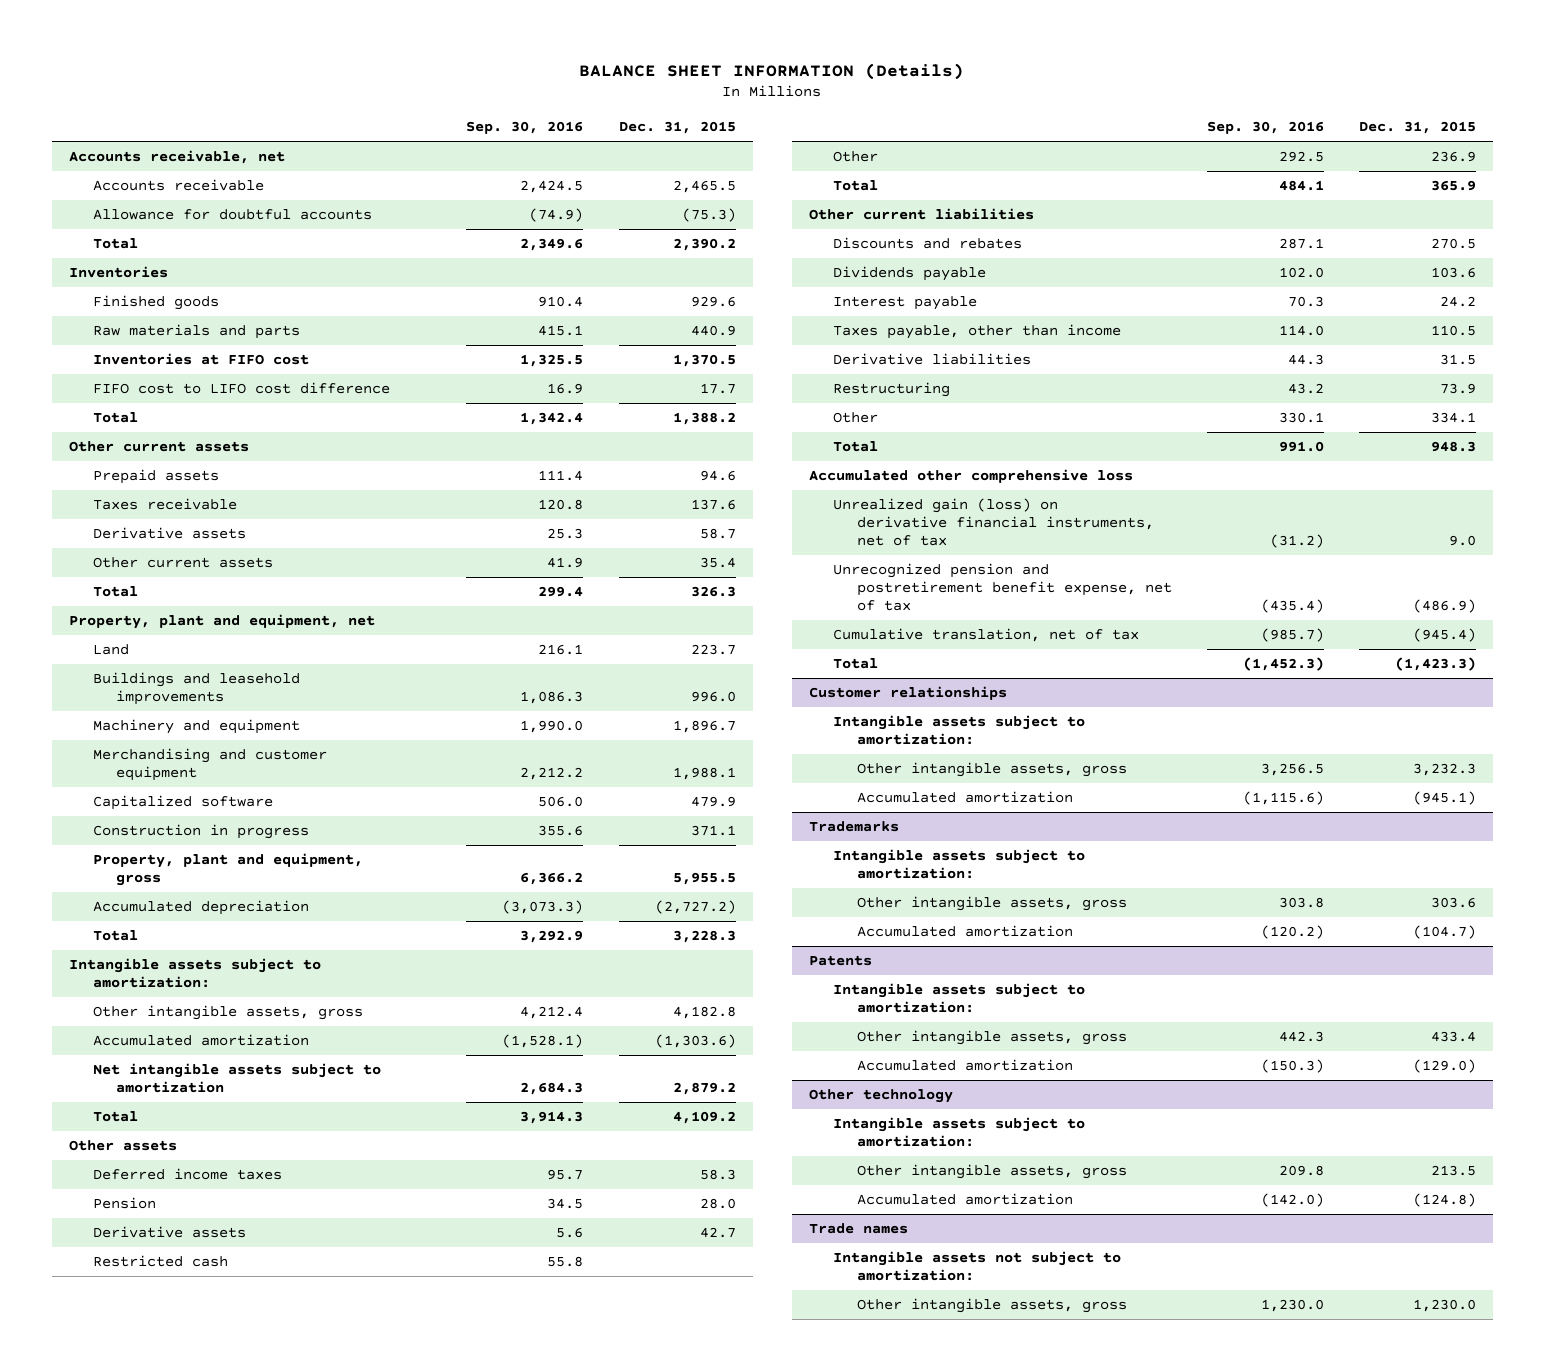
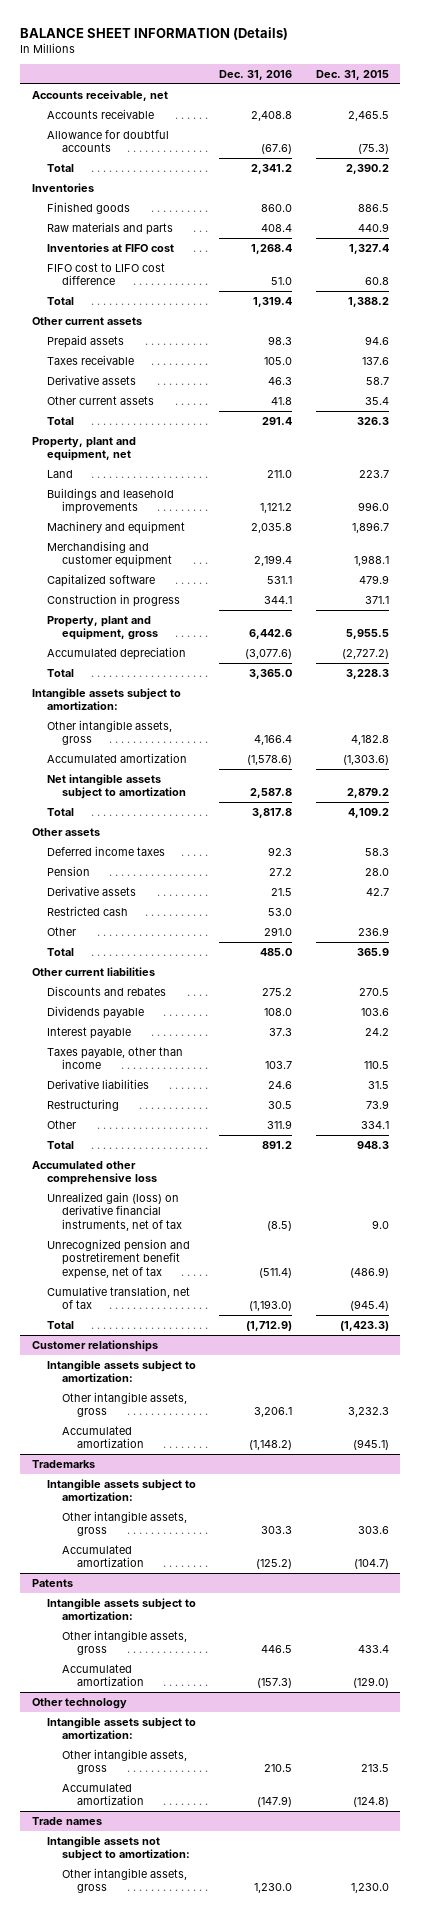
- | Sep. 30, 2016 | Dec. 31, 2015
+ | Dec. 31, 2016 | Dec. 31, 2015
- Finished goods | 910.4 | 929.6
+ Finished goods | 860.0 | 886.5
- Inventories at FIFO cost | 1,325.5 | 1,370.5
- FIFO cost to LIFO cost difference | 16.9 | 17.7
+ Inventories at FIFO cost | 1,268.4 | 1,327.4
+ FIFO cost to LIFO cost difference | 51.0 | 60.8

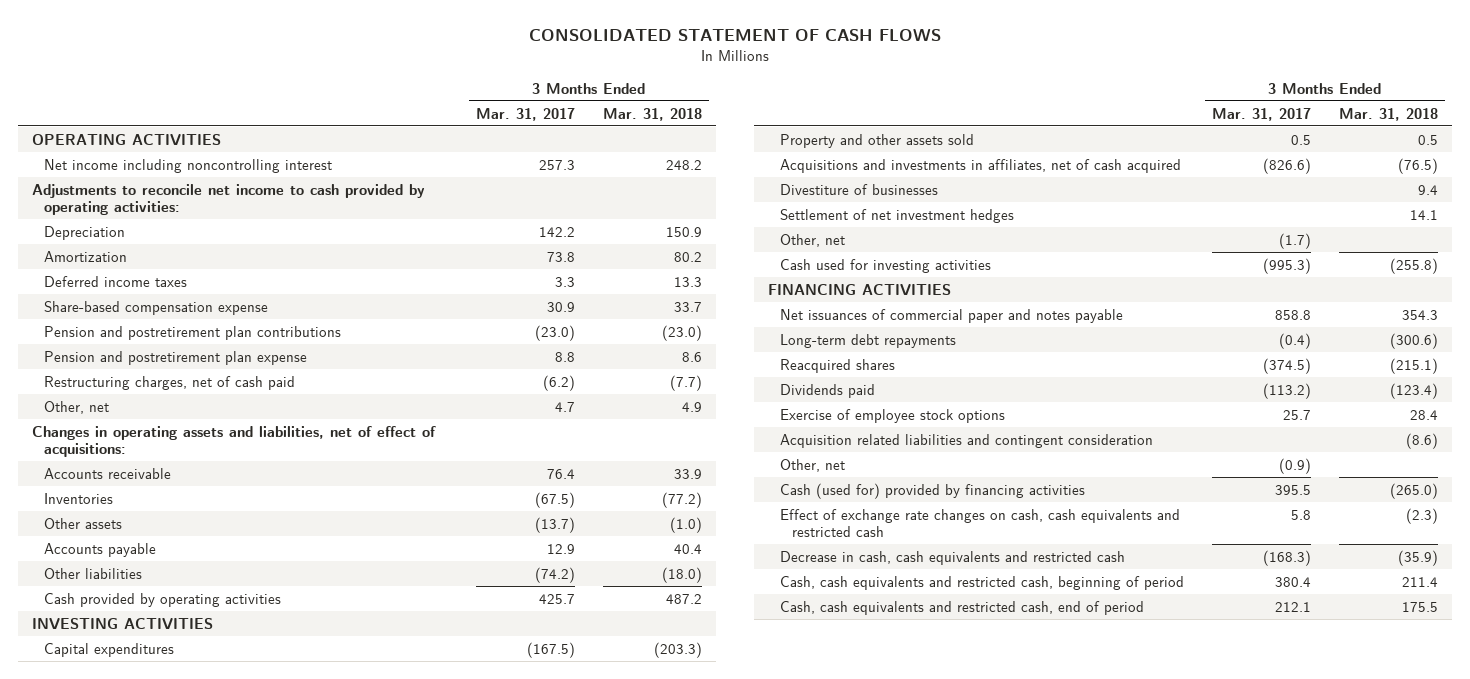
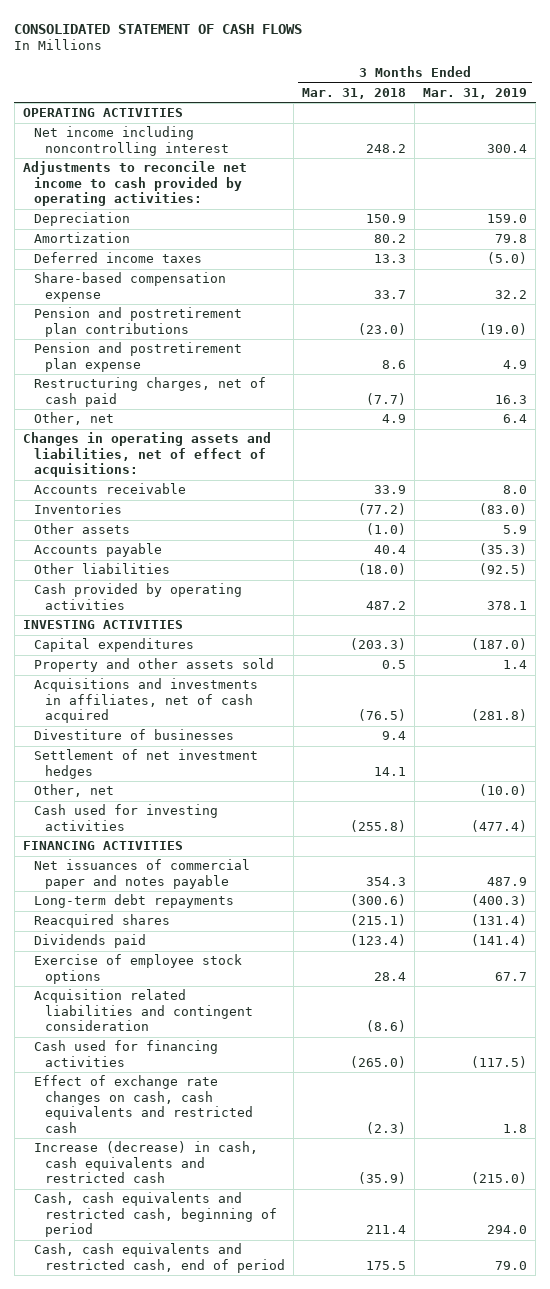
- | 3 Months Ended Mar. 31, 2017 | 3 Months Ended Mar. 31, 2018
+ | 3 Months Ended Mar. 31, 2018 | 3 Months Ended Mar. 31, 2019
- Other, net | (0.9) |
- Cash (used for) provided by financing activities | 395.5 | (265.0)
+ Cash used for financing activities | (265.0) | (117.5)
- Decrease in cash, cash equivalents and restricted cash | (168.3) | (35.9)
+ Increase (decrease) in cash, cash equivalents and restricted cash | (35.9) | (215.0)

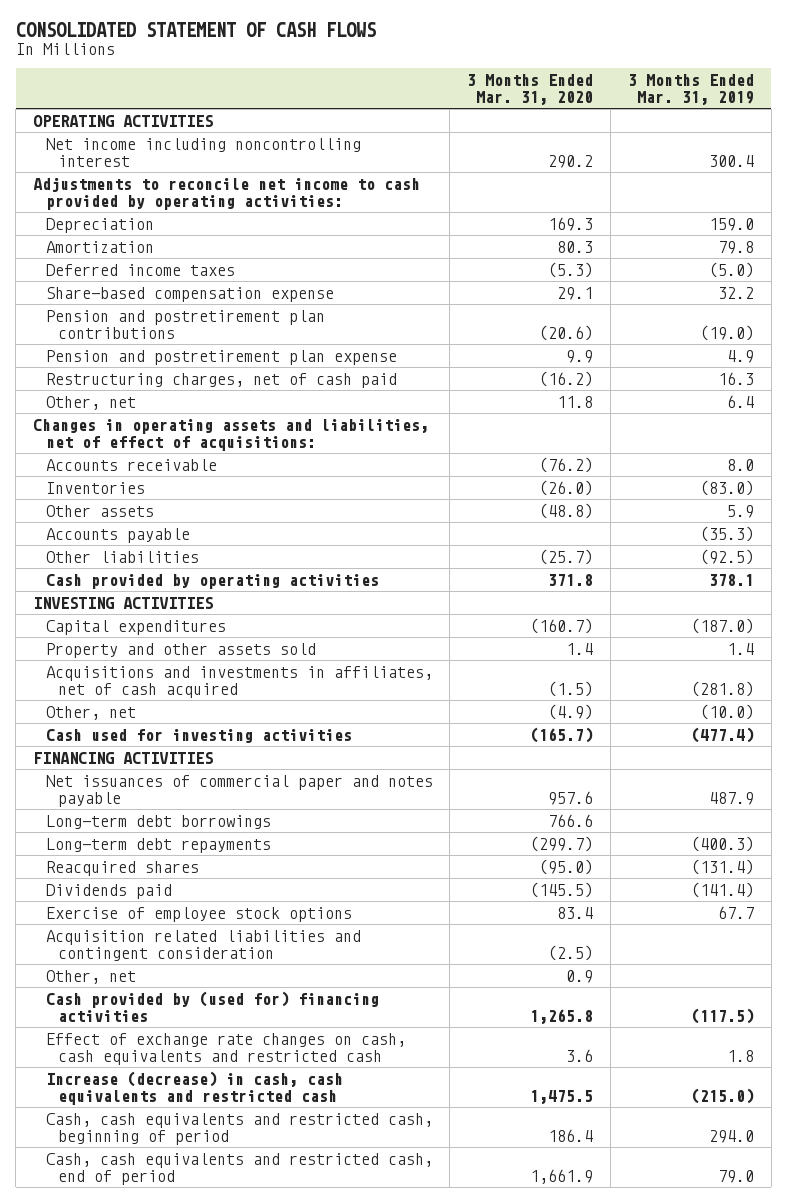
- | 3 Months Ended Mar. 31, 2018 | 3 Months Ended Mar. 31, 2019
+ | 3 Months Ended Mar. 31, 2020 | 3 Months Ended Mar. 31, 2019
- Divestiture of businesses | 9.4 |
- Settlement of net investment hedges | 14.1 |
+ Long-term debt borrowings | 766.6 |
- Cash used for financing activities | (265.0) | (117.5)
+ Other, net | 0.9 |
+ Cash provided by (used for) financing activities | 1,265.8 | (117.5)

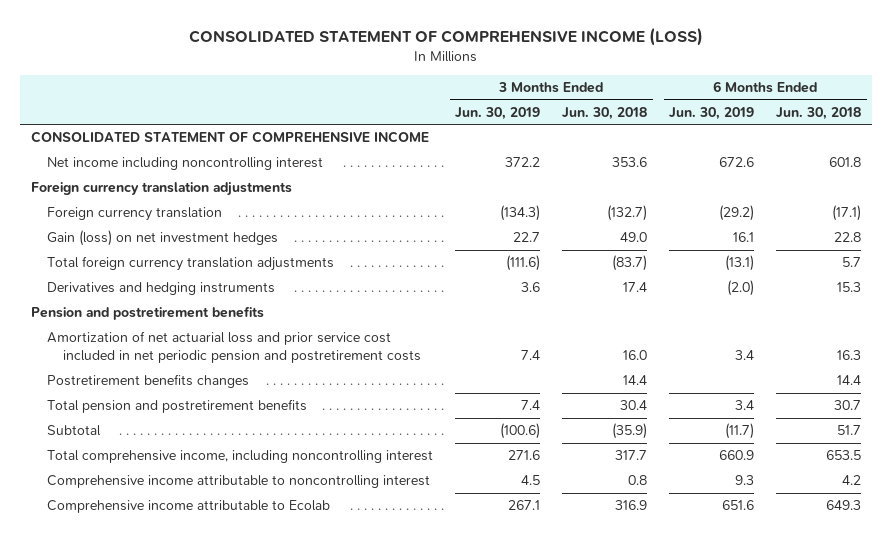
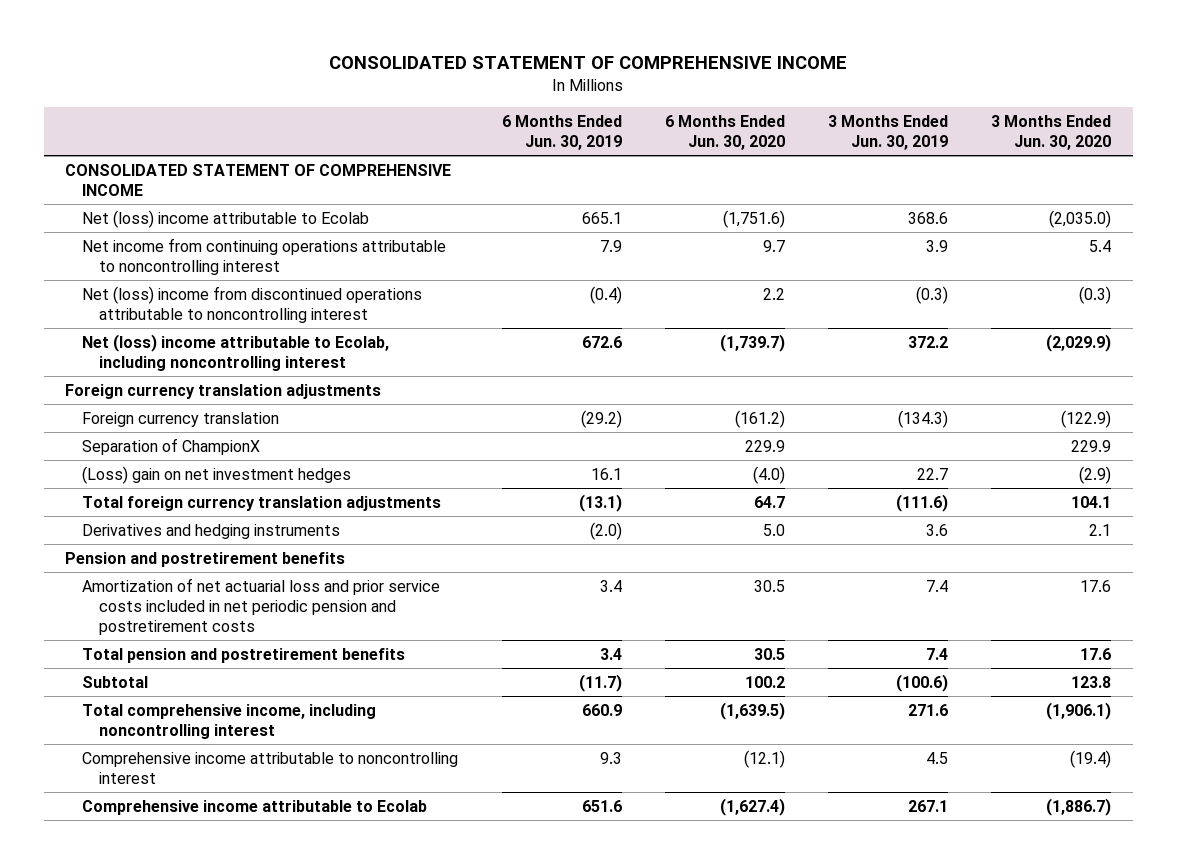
- CONSOLIDATED STATEMENT OF COMPREHENSIVE INCOME (LOSS)
+ CONSOLIDATED STATEMENT OF COMPREHENSIVE INCOME
- | 3 Months Ended Jun. 30, 2019 | 3 Months Ended Jun. 30, 2018 | 6 Months Ended Jun. 30, 2019 | 6 Months Ended Jun. 30, 2018
+ | 6 Months Ended Jun. 30, 2019 | 6 Months Ended Jun. 30, 2020 | 3 Months Ended Jun. 30, 2019 | 3 Months Ended Jun. 30, 2020
- Net income including noncontrolling interest | 372.2 | 353.6 | 672.6 | 601.8
+ Net (loss) income attributable to Ecolab | 665.1 | (1,751.6) | 368.6 | (2,035.0)
+ Net income from continuing operations attributable to noncontrolling interest | 7.9 | 9.7 | 3.9 | 5.4
+ Net (loss) income from discontinued operations attributable to noncontrolling interest | (0.4) | 2.2 | (0.3) | (0.3)
+ Net (loss) income attributable to Ecolab, including noncontrolling interest | 672.6 | (1,739.7) | 372.2 | (2,029.9)
- Gain (loss) on net investment hedges | 22.7 | 49.0 | 16.1 | 22.8
+ Separation of ChampionX | | 229.9 | | 229.9
+ (Loss) gain on net investment hedges | 16.1 | (4.0) | 22.7 | (2.9)
- Amortization of net actuarial loss and prior service cost included in net periodic pension and postretirement costs | 7.4 | 16.0 | 3.4 | 16.3
- Postretirement benefits changes | | 14.4 | | 14.4
+ Amortization of net actuarial loss and prior service costs included in net periodic pension and postretirement costs | 3.4 | 30.5 | 7.4 | 17.6

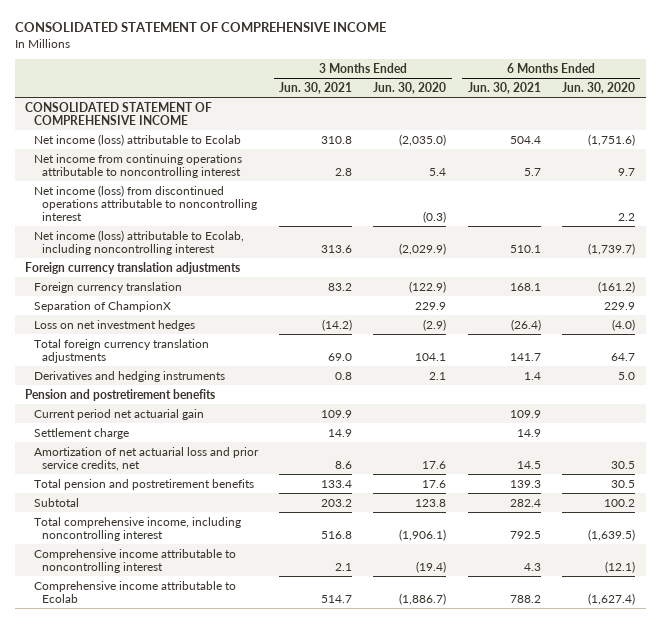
- | 6 Months Ended Jun. 30, 2019 | 6 Months Ended Jun. 30, 2020 | 3 Months Ended Jun. 30, 2019 | 3 Months Ended Jun. 30, 2020
+ | 3 Months Ended Jun. 30, 2021 | 3 Months Ended Jun. 30, 2020 | 6 Months Ended Jun. 30, 2021 | 6 Months Ended Jun. 30, 2020
- Net (loss) income attributable to Ecolab | 665.1 | (1,751.6) | 368.6 | (2,035.0)
+ Net income (loss) attributable to Ecolab | 310.8 | (2,035.0) | 504.4 | (1,751.6)
- Net (loss) income from discontinued operations attributable to noncontrolling interest | (0.4) | 2.2 | (0.3) | (0.3)
- Net (loss) income attributable to Ecolab, including noncontrolling interest | 672.6 | (1,739.7) | 372.2 | (2,029.9)
+ Net income (loss) from discontinued operations attributable to noncontrolling interest | | (0.3) | | 2.2
+ Net income (loss) attributable to Ecolab, including noncontrolling interest | 313.6 | (2,029.9) | 510.1 | (1,739.7)
- (Loss) gain on net investment hedges | 16.1 | (4.0) | 22.7 | (2.9)
+ Loss on net investment hedges | (14.2) | (2.9) | (26.4) | (4.0)
- Amortization of net actuarial loss and prior service costs included in net periodic pension and postretirement costs | 3.4 | 30.5 | 7.4 | 17.6
+ Current period net actuarial gain | 109.9 | | 109.9 |
+ Settlement charge | 14.9 | | 14.9 |
+ Amortization of net actuarial loss and prior service credits, net | 8.6 | 17.6 | 14.5 | 30.5

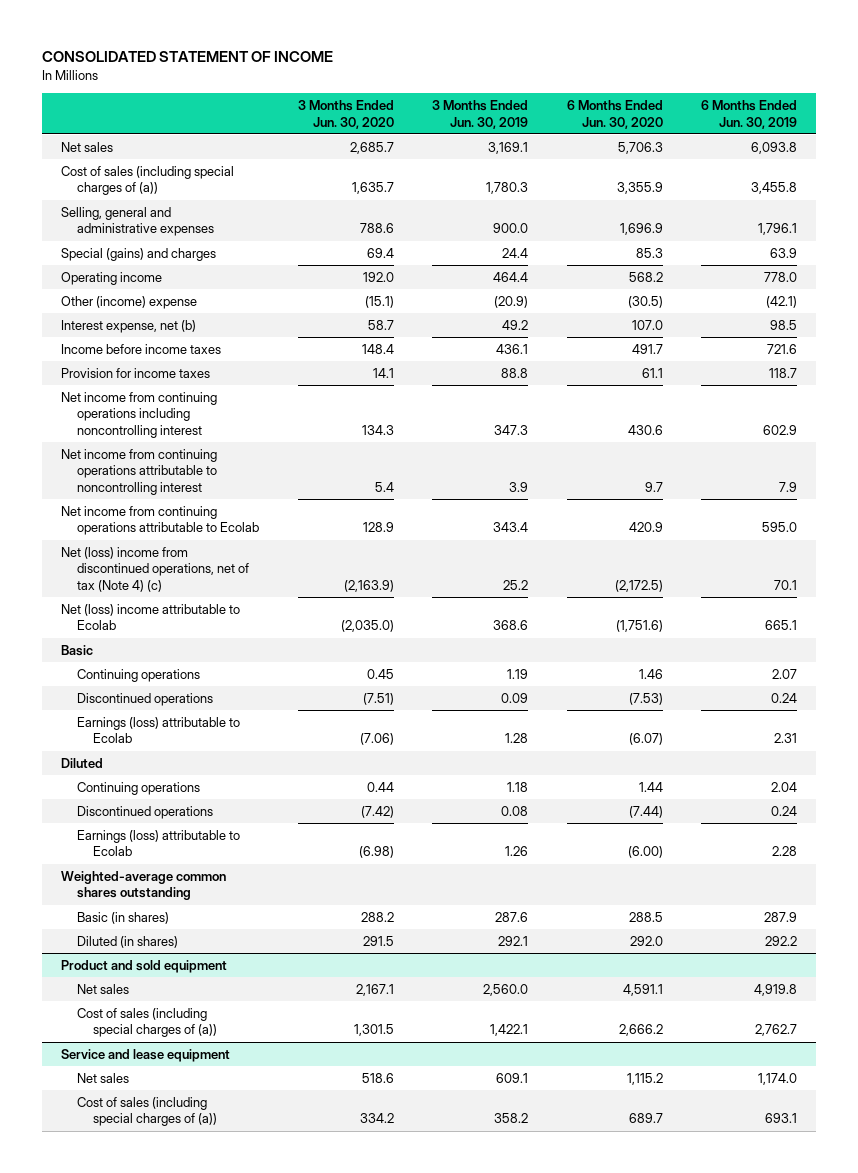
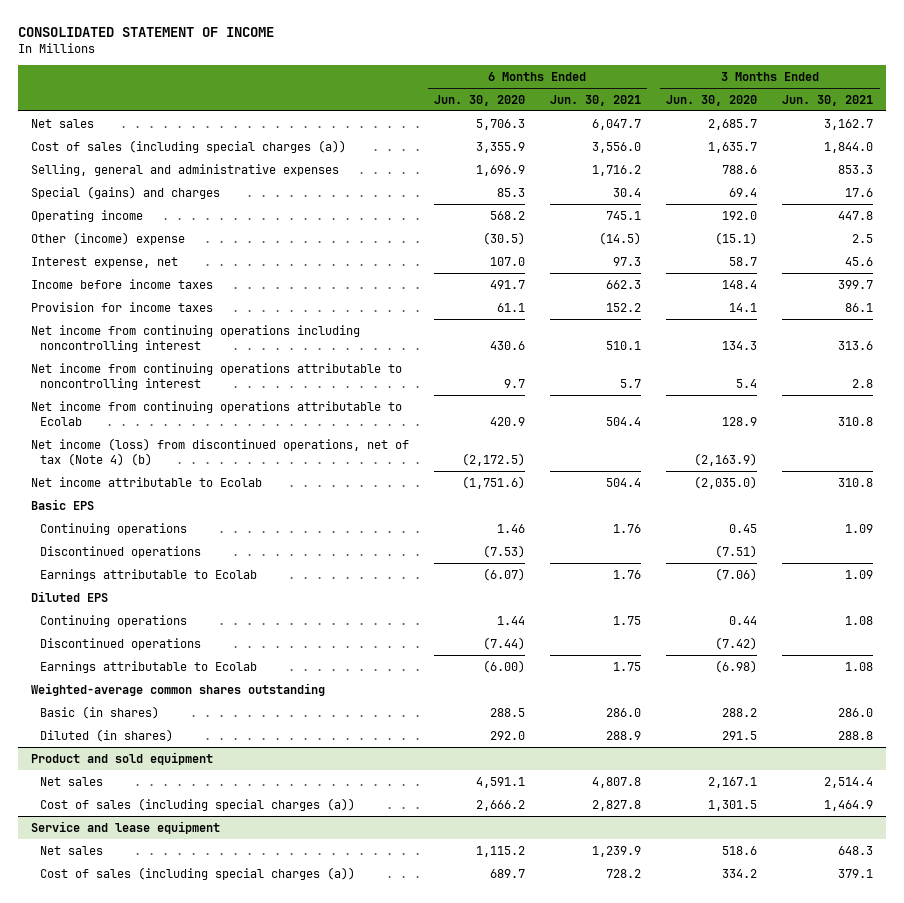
- | 3 Months Ended Jun. 30, 2020 | 3 Months Ended Jun. 30, 2019 | 6 Months Ended Jun. 30, 2020 | 6 Months Ended Jun. 30, 2019
+ | 6 Months Ended Jun. 30, 2020 | 6 Months Ended Jun. 30, 2021 | 3 Months Ended Jun. 30, 2020 | 3 Months Ended Jun. 30, 2021
- Cost of sales (including special charges of (a)) | 1,635.7 | 1,780.3 | 3,355.9 | 3,455.8
+ Cost of sales (including special charges (a)) | 3,355.9 | 3,556.0 | 1,635.7 | 1,844.0
- Interest expense, net (b) | 58.7 | 49.2 | 107.0 | 98.5
+ Interest expense, net | 107.0 | 97.3 | 58.7 | 45.6
- Net (loss) income from discontinued operations, net of tax (Note 4) (c) | (2,163.9) | 25.2 | (2,172.5) | 70.1
- Net (loss) income attributable to Ecolab | (2,035.0) | 368.6 | (1,751.6) | 665.1
- Basic
+ Net income (loss) from discontinued operations, net of tax (Note 4) (b) | (2,172.5) | | (2,163.9) |
+ Net income attributable to Ecolab | (1,751.6) | 504.4 | (2,035.0) | 310.8
+ Basic EPS
- Earnings (loss) attributable to Ecolab | (7.06) | 1.28 | (6.07) | 2.31
- Diluted
+ Earnings attributable to Ecolab | (6.07) | 1.76 | (7.06) | 1.09
+ Diluted EPS
- Earnings (loss) attributable to Ecolab | (6.98) | 1.26 | (6.00) | 2.28
+ Earnings attributable to Ecolab | (6.00) | 1.75 | (6.98) | 1.08
@ Product and sold equipment
- Cost of sales (including special charges of (a)) | 1,301.5 | 1,422.1 | 2,666.2 | 2,762.7
+ Cost of sales (including special charges (a)) | 2,666.2 | 2,827.8 | 1,301.5 | 1,464.9
@ Service and lease equipment
- Cost of sales (including special charges of (a)) | 334.2 | 358.2 | 689.7 | 693.1
+ Cost of sales (including special charges (a)) | 689.7 | 728.2 | 334.2 | 379.1

